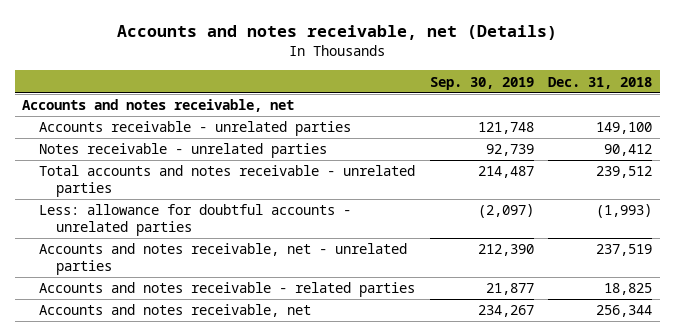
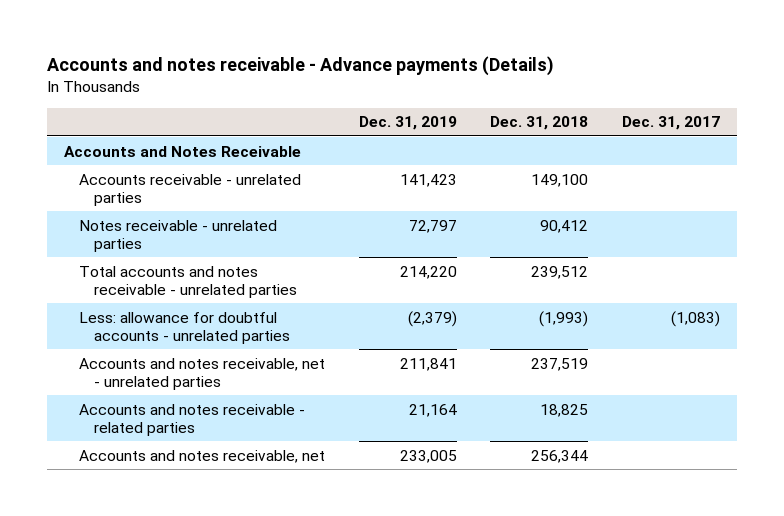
- Accounts and notes receivable, net (Details)
+ Accounts and notes receivable - Advance payments (Details)
- | Sep. 30, 2019 | Dec. 31, 2018
+ | Dec. 31, 2019 | Dec. 31, 2018 | Dec. 31, 2017
- Accounts and notes receivable, net
+ Accounts and Notes Receivable

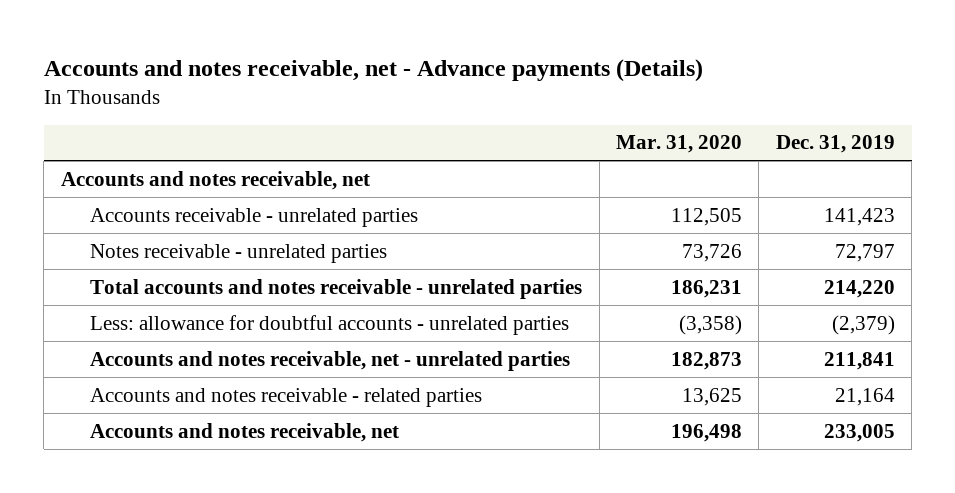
- Accounts and notes receivable - Advance payments (Details)
+ Accounts and notes receivable, net - Advance payments (Details)
- | Dec. 31, 2019 | Dec. 31, 2018 | Dec. 31, 2017
+ | Mar. 31, 2020 | Dec. 31, 2019
- Accounts and Notes Receivable
+ Accounts and notes receivable, net

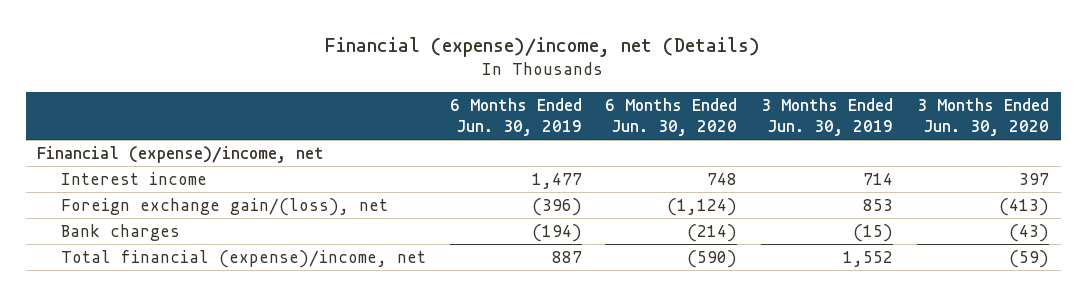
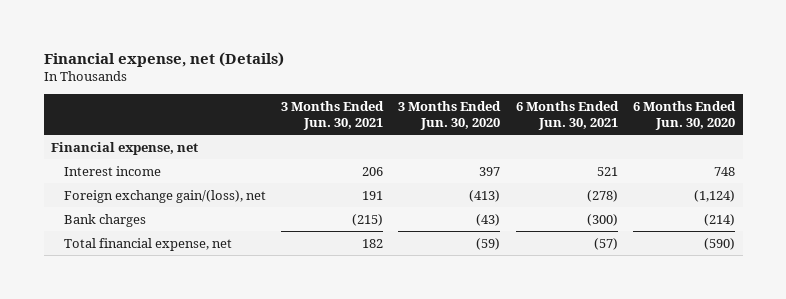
- Financial (expense)/income, net (Details)
+ Financial expense, net (Details)
- | 6 Months Ended Jun. 30, 2019 | 6 Months Ended Jun. 30, 2020 | 3 Months Ended Jun. 30, 2019 | 3 Months Ended Jun. 30, 2020
+ | 3 Months Ended Jun. 30, 2021 | 3 Months Ended Jun. 30, 2020 | 6 Months Ended Jun. 30, 2021 | 6 Months Ended Jun. 30, 2020
- Financial (expense)/income, net
+ Financial expense, net
- Total financial (expense)/income, net | 887 | (590) | 1,552 | (59)
+ Total financial expense, net | 182 | (59) | (57) | (590)

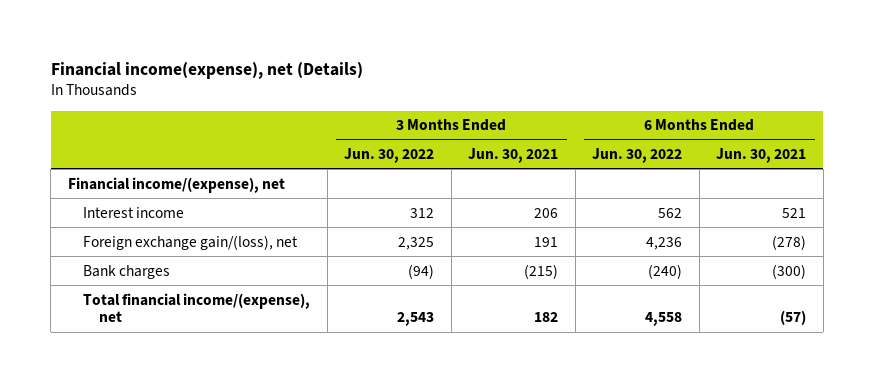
- Financial expense, net (Details)
+ Financial income(expense), net (Details)
- | 3 Months Ended Jun. 30, 2021 | 3 Months Ended Jun. 30, 2020 | 6 Months Ended Jun. 30, 2021 | 6 Months Ended Jun. 30, 2020
+ | 3 Months Ended Jun. 30, 2022 | 3 Months Ended Jun. 30, 2021 | 6 Months Ended Jun. 30, 2022 | 6 Months Ended Jun. 30, 2021
- Financial expense, net
+ Financial income/(expense), net
- Total financial expense, net | 182 | (59) | (57) | (590)
+ Total financial income/(expense), net | 2,543 | 182 | 4,558 | (57)

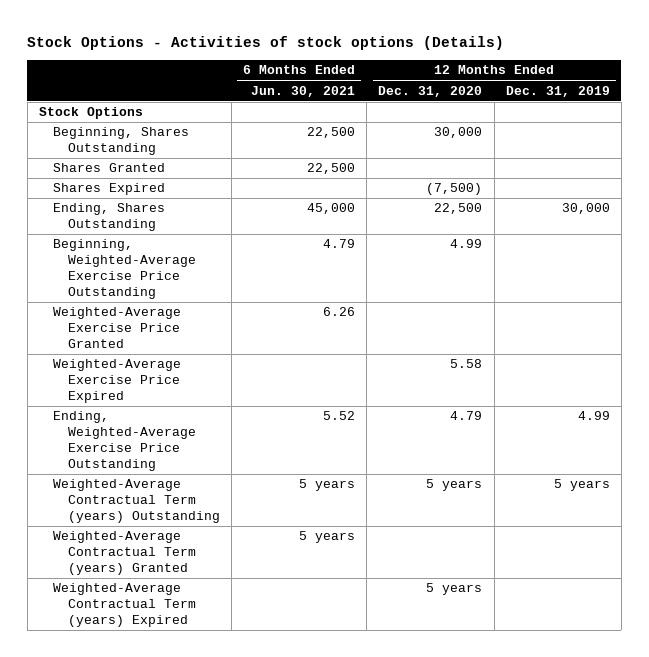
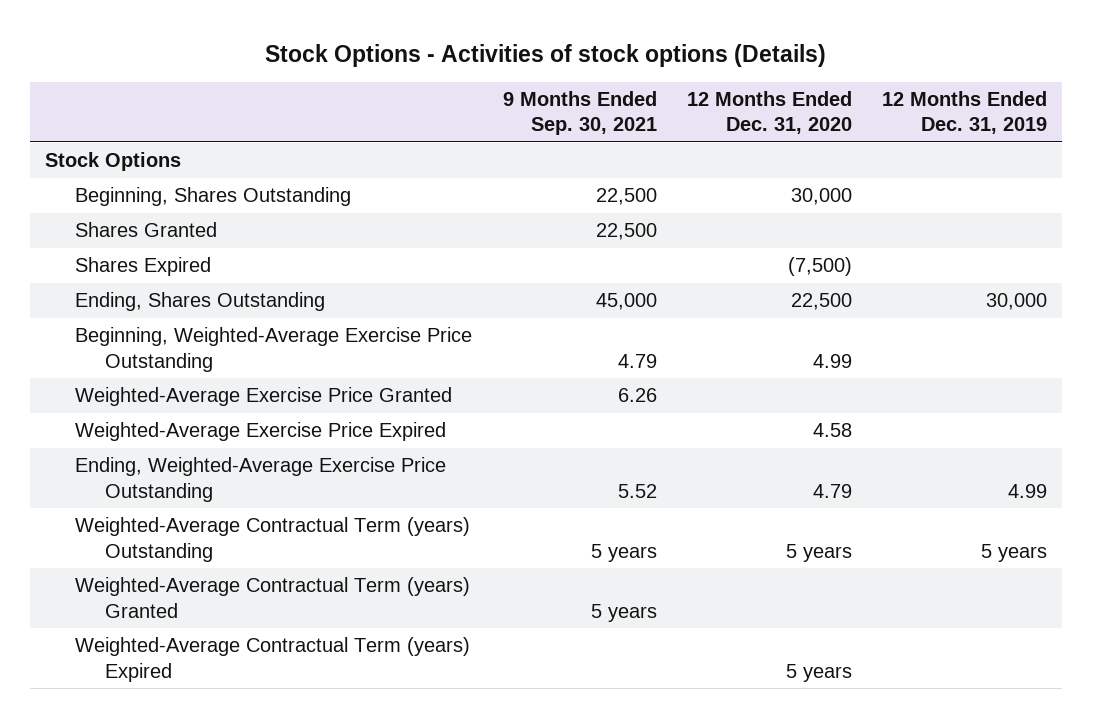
- | 6 Months Ended Jun. 30, 2021 | 12 Months Ended Dec. 31, 2020 | 12 Months Ended Dec. 31, 2019
+ | 9 Months Ended Sep. 30, 2021 | 12 Months Ended Dec. 31, 2020 | 12 Months Ended Dec. 31, 2019
- Weighted-Average Exercise Price Expired | | 5.58 |
+ Weighted-Average Exercise Price Expired | | 4.58 |

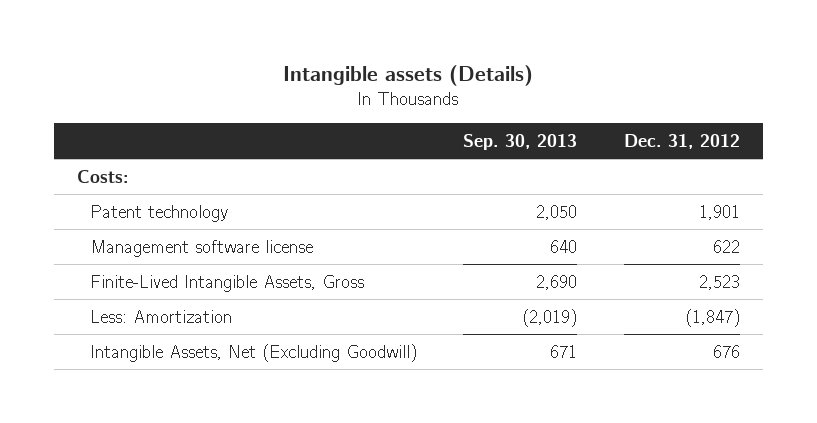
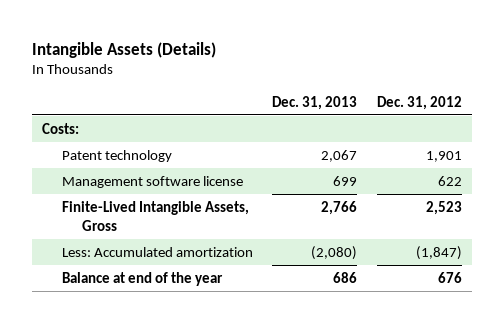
- Intangible assets (Details)
+ Intangible Assets (Details)
- | Sep. 30, 2013 | Dec. 31, 2012
+ | Dec. 31, 2013 | Dec. 31, 2012
- Less: Amortization | (2,019) | (1,847)
- Intangible Assets, Net (Excluding Goodwill) | 671 | 676
+ Less: Accumulated amortization | (2,080) | (1,847)
+ Balance at end of the year | 686 | 676

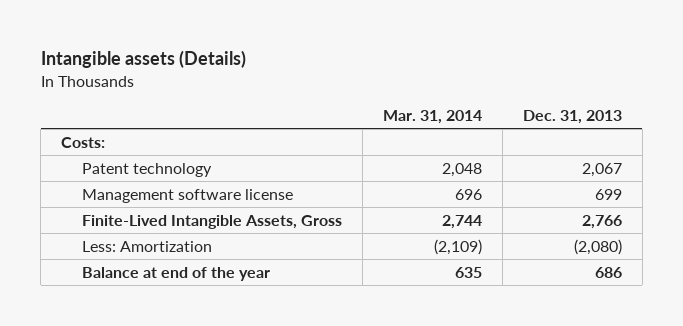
- Intangible Assets (Details)
+ Intangible assets (Details)
- | Dec. 31, 2013 | Dec. 31, 2012
+ | Mar. 31, 2014 | Dec. 31, 2013
- Less: Accumulated amortization | (2,080) | (1,847)
+ Less: Amortization | (2,109) | (2,080)

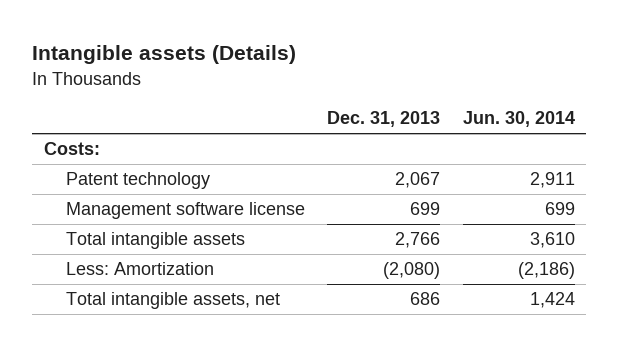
- | Mar. 31, 2014 | Dec. 31, 2013
+ | Dec. 31, 2013 | Jun. 30, 2014
- Finite-Lived Intangible Assets, Gross | 2,744 | 2,766
+ Total intangible assets | 2,766 | 3,610
- Balance at end of the year | 635 | 686
+ Total intangible assets, net | 686 | 1,424

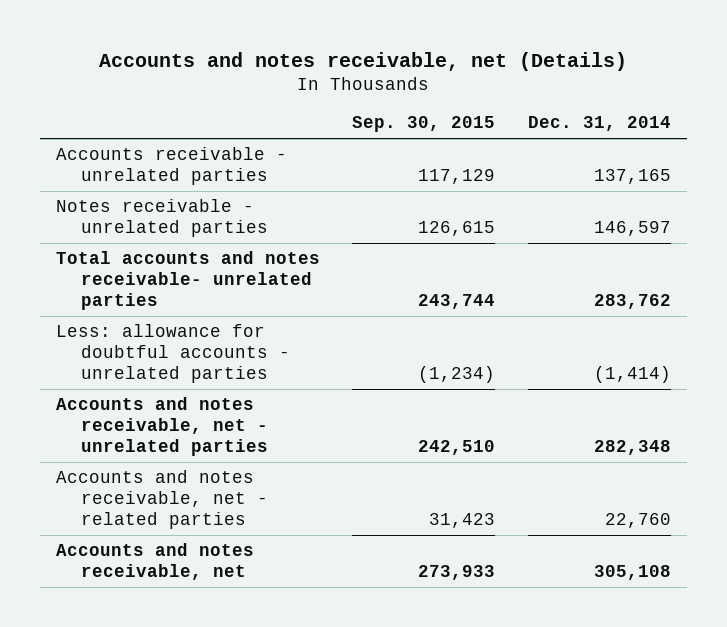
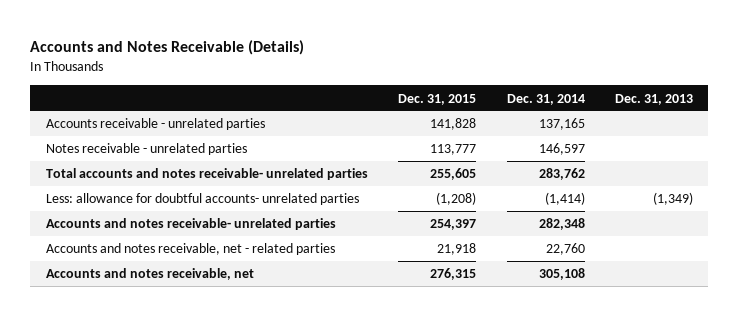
- Accounts and notes receivable, net (Details)
+ Accounts and Notes Receivable (Details)
- | Sep. 30, 2015 | Dec. 31, 2014
+ | Dec. 31, 2015 | Dec. 31, 2014 | Dec. 31, 2013
- Less: allowance for doubtful accounts - unrelated parties | (1,234) | (1,414)
- Accounts and notes receivable, net - unrelated parties | 242,510 | 282,348
+ Less: allowance for doubtful accounts- unrelated parties | (1,208) | (1,414) | (1,349)
+ Accounts and notes receivable- unrelated parties | 254,397 | 282,348 |

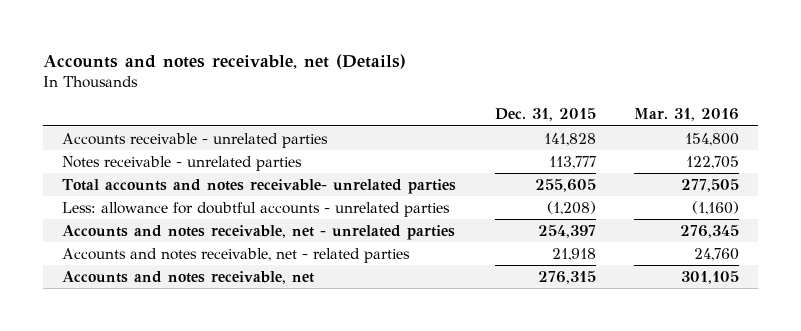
- Accounts and Notes Receivable (Details)
+ Accounts and notes receivable, net (Details)
- | Dec. 31, 2015 | Dec. 31, 2014 | Dec. 31, 2013
+ | Dec. 31, 2015 | Mar. 31, 2016
- Less: allowance for doubtful accounts- unrelated parties | (1,208) | (1,414) | (1,349)
- Accounts and notes receivable- unrelated parties | 254,397 | 282,348 |
+ Less: allowance for doubtful accounts - unrelated parties | (1,208) | (1,160)
+ Accounts and notes receivable, net - unrelated parties | 254,397 | 276,345

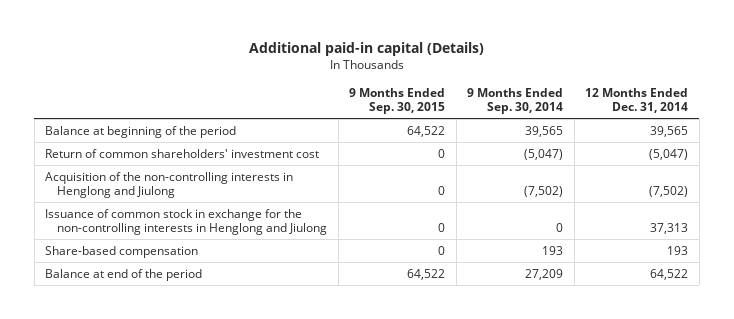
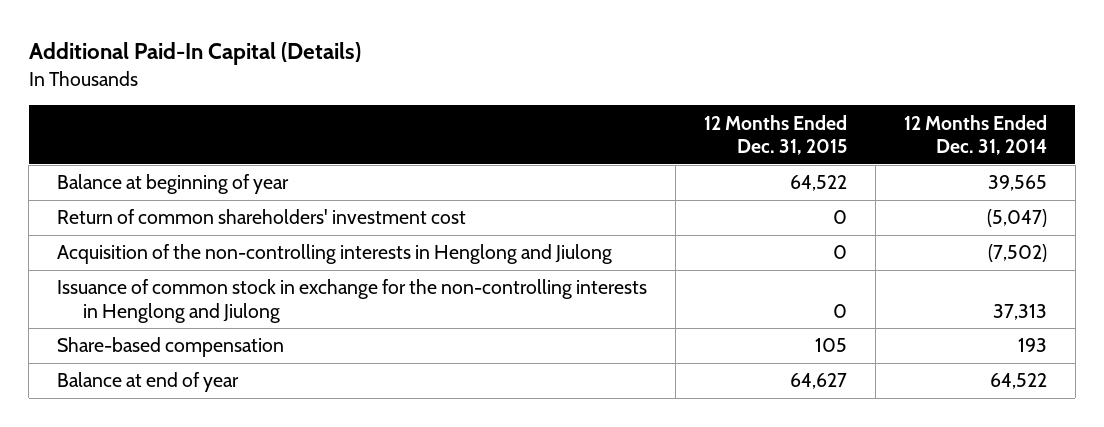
- Additional paid-in capital (Details)
+ Additional Paid-In Capital (Details)
- | 9 Months Ended Sep. 30, 2015 | 9 Months Ended Sep. 30, 2014 | 12 Months Ended Dec. 31, 2014
+ | 12 Months Ended Dec. 31, 2015 | 12 Months Ended Dec. 31, 2014
- Balance at beginning of the period | 64,522 | 39,565 | 39,565
+ Balance at beginning of year | 64,522 | 39,565
- Balance at end of the period | 64,522 | 27,209 | 64,522
+ Balance at end of year | 64,627 | 64,522

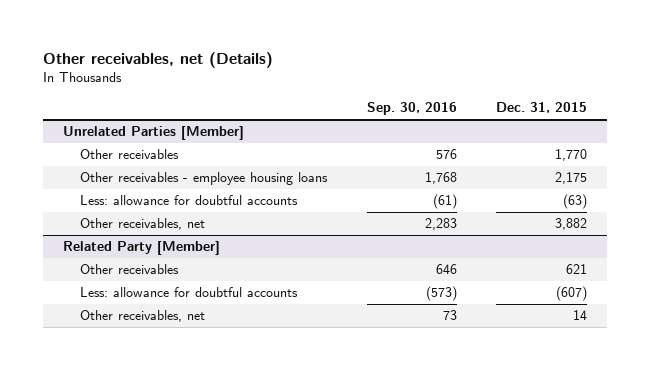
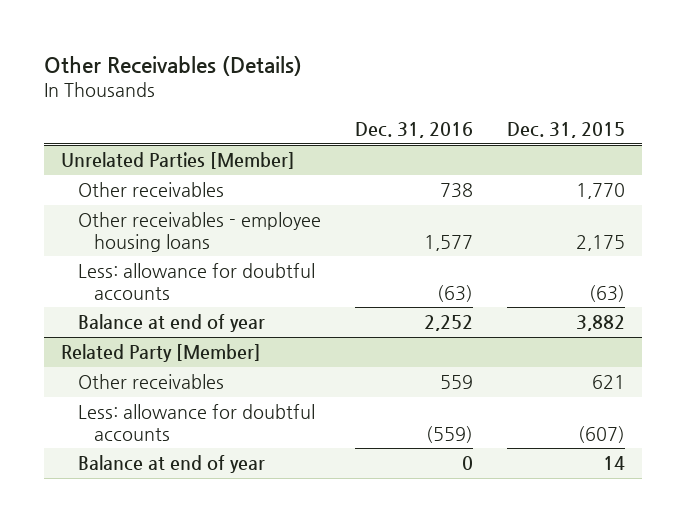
- Other receivables, net (Details)
+ Other Receivables (Details)
- | Sep. 30, 2016 | Dec. 31, 2015
+ | Dec. 31, 2016 | Dec. 31, 2015
@ Unrelated Parties [Member]
- Other receivables, net | 2,283 | 3,882
+ Balance at end of year | 2,252 | 3,882
@ Related Party [Member]
- Other receivables, net | 73 | 14
+ Balance at end of year | 0 | 14

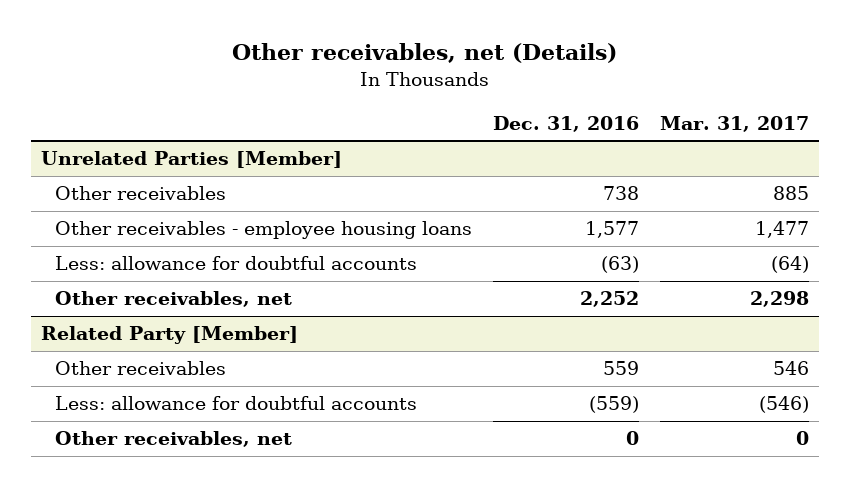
- Other Receivables (Details)
+ Other receivables, net (Details)
- | Dec. 31, 2016 | Dec. 31, 2015
+ | Dec. 31, 2016 | Mar. 31, 2017
@ Unrelated Parties [Member]
- Balance at end of year | 2,252 | 3,882
+ Other receivables, net | 2,252 | 2,298
@ Related Party [Member]
- Balance at end of year | 0 | 14
+ Other receivables, net | 0 | 0

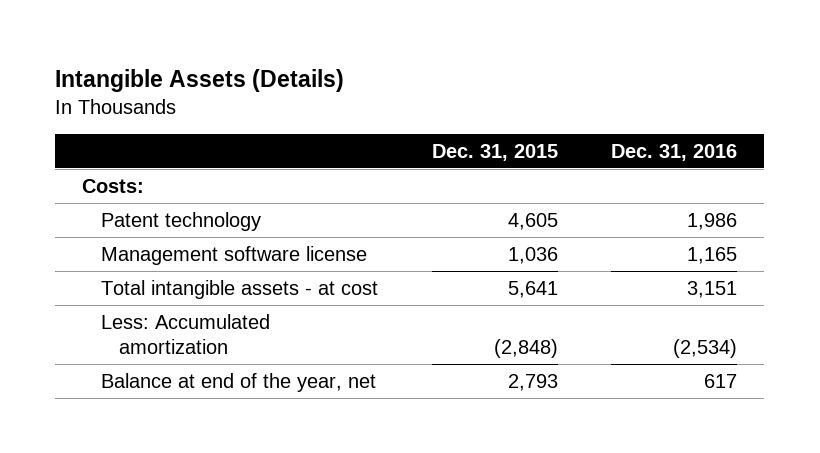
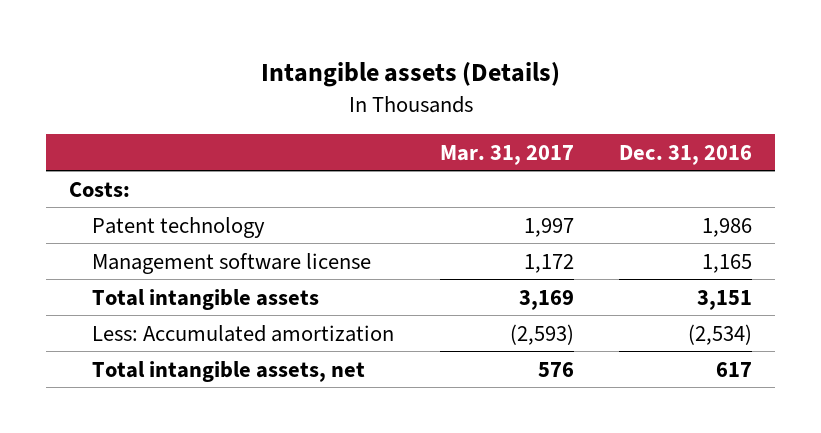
- Intangible Assets (Details)
+ Intangible assets (Details)
- | Dec. 31, 2015 | Dec. 31, 2016
+ | Mar. 31, 2017 | Dec. 31, 2016
- Total intangible assets - at cost | 5,641 | 3,151
+ Total intangible assets | 3,169 | 3,151
- Balance at end of the year, net | 2,793 | 617
+ Total intangible assets, net | 576 | 617

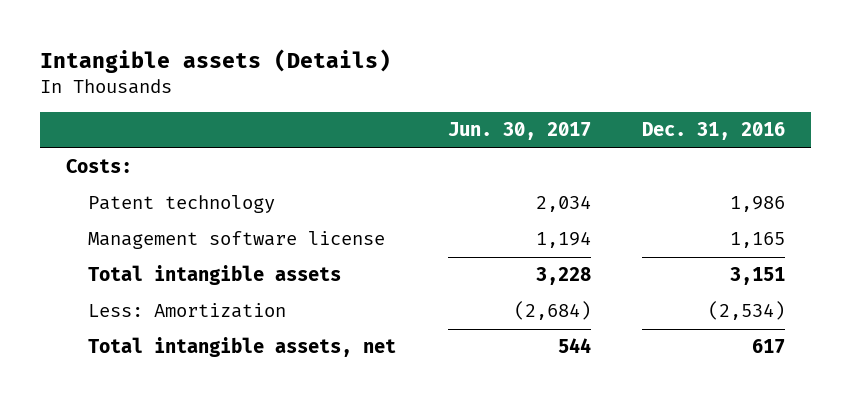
- | Mar. 31, 2017 | Dec. 31, 2016
+ | Jun. 30, 2017 | Dec. 31, 2016
- Less: Accumulated amortization | (2,593) | (2,534)
+ Less: Amortization | (2,684) | (2,534)

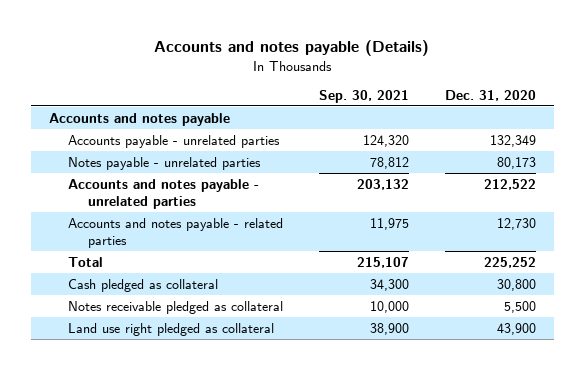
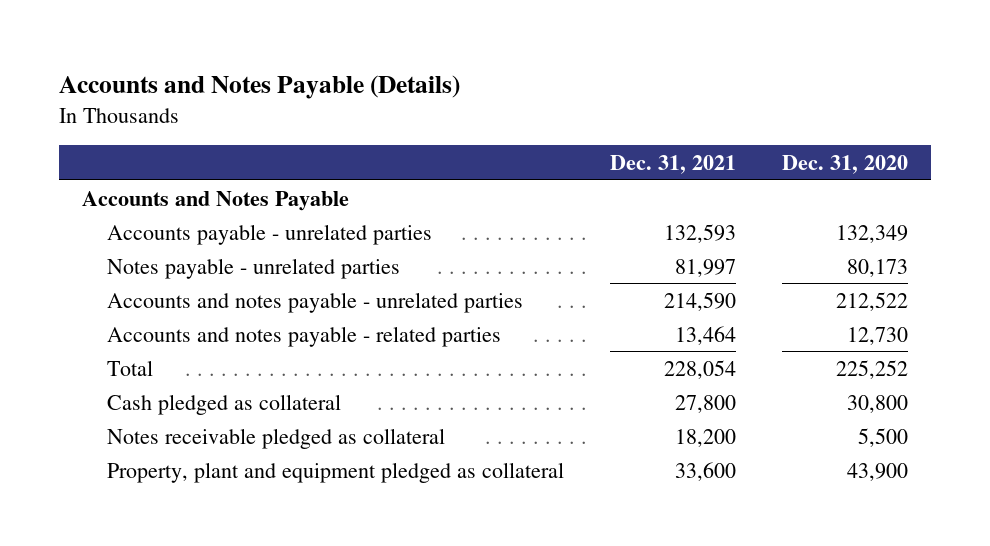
- Accounts and notes payable (Details)
+ Accounts and Notes Payable (Details)
- | Sep. 30, 2021 | Dec. 31, 2020
+ | Dec. 31, 2021 | Dec. 31, 2020
- Accounts and notes payable
+ Accounts and Notes Payable
- Land use right pledged as collateral | 38,900 | 43,900
+ Property, plant and equipment pledged as collateral | 33,600 | 43,900

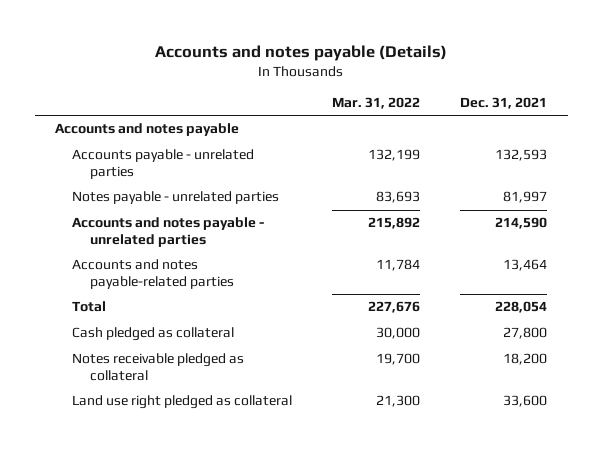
- Accounts and Notes Payable (Details)
+ Accounts and notes payable (Details)
- | Dec. 31, 2021 | Dec. 31, 2020
+ | Mar. 31, 2022 | Dec. 31, 2021
- Accounts and Notes Payable
+ Accounts and notes payable
- Accounts and notes payable - related parties | 13,464 | 12,730
+ Accounts and notes payable-related parties | 11,784 | 13,464
- Property, plant and equipment pledged as collateral | 33,600 | 43,900
+ Land use right pledged as collateral | 21,300 | 33,600

